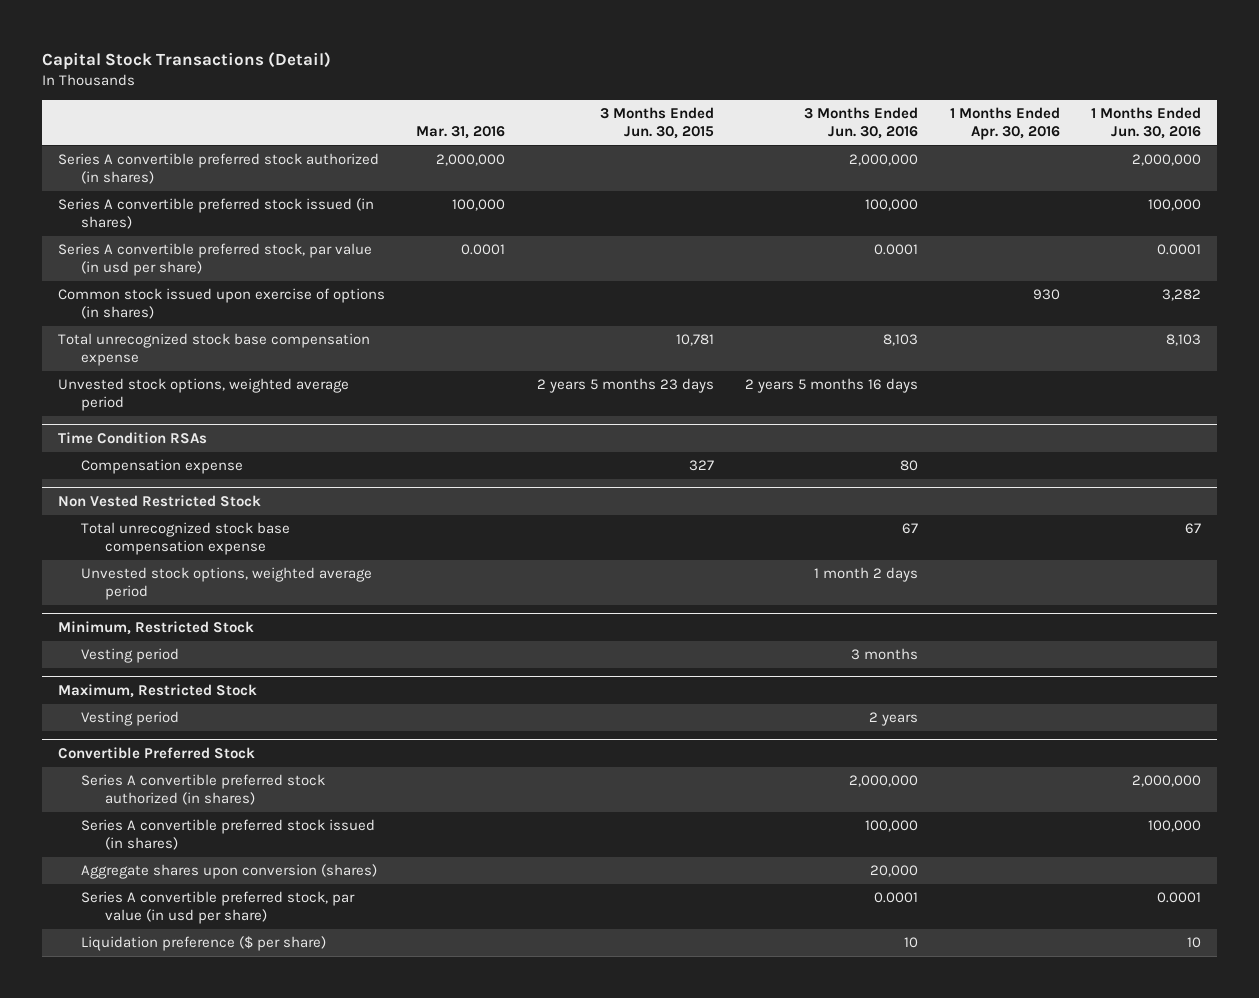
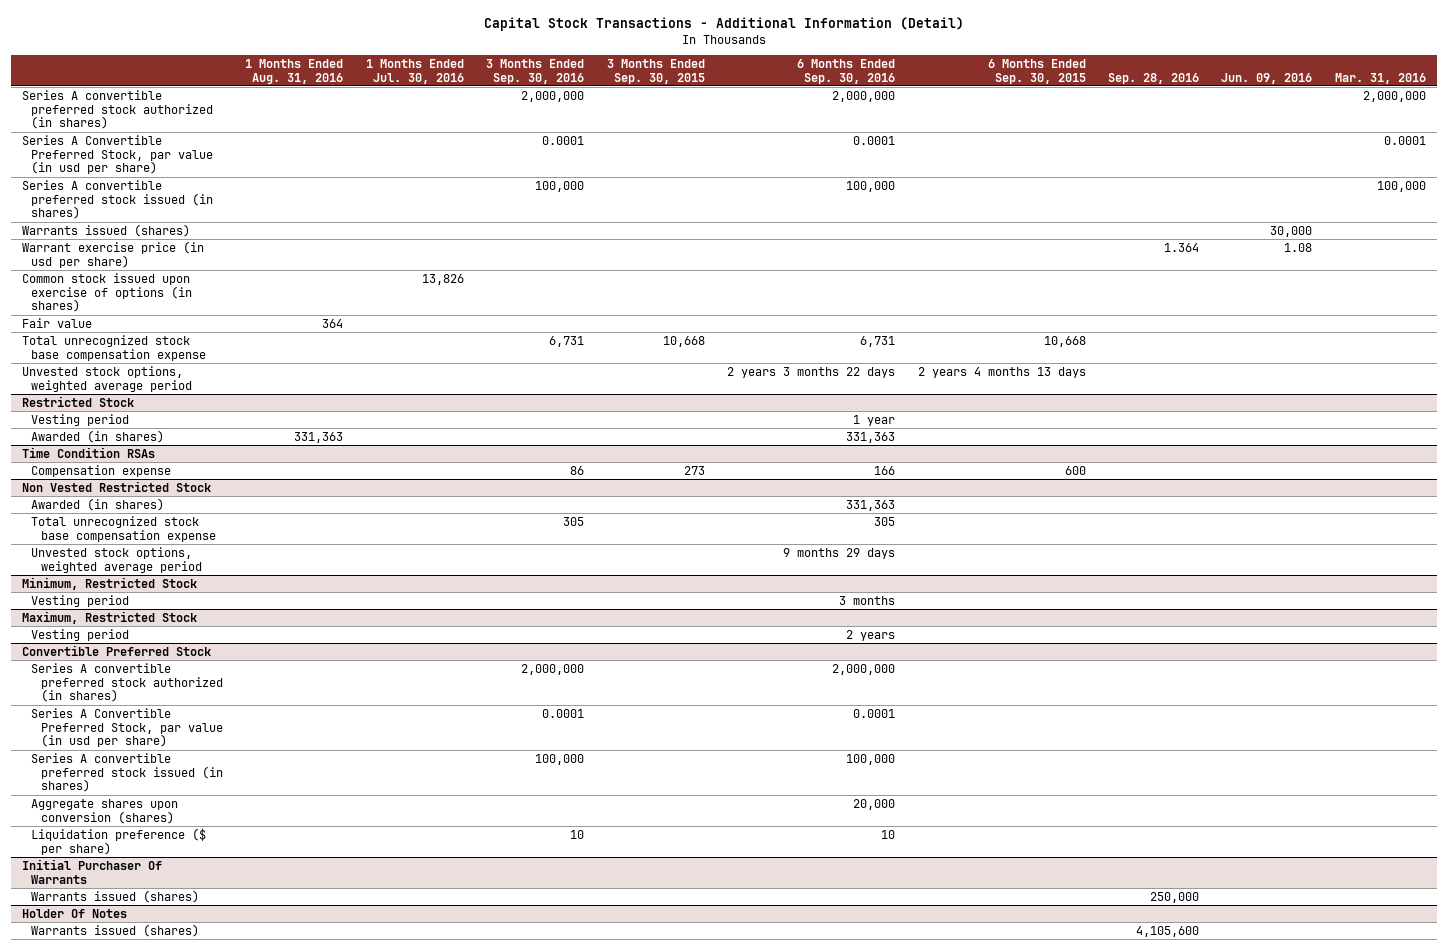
- Capital Stock Transactions (Detail)
+ Capital Stock Transactions - Additional Information (Detail)
- | Mar. 31, 2016 | 3 Months Ended Jun. 30, 2015 | 3 Months Ended Jun. 30, 2016 | 1 Months Ended Apr. 30, 2016 | 1 Months Ended Jun. 30, 2016
+ | 1 Months Ended Aug. 31, 2016 | 1 Months Ended Jul. 30, 2016 | 3 Months Ended Sep. 30, 2016 | 3 Months Ended Sep. 30, 2015 | 6 Months Ended Sep. 30, 2016 | 6 Months Ended Sep. 30, 2015 | Sep. 28, 2016 | Jun. 09, 2016 | Mar. 31, 2016
+ Series A Convertible Preferred Stock, par value (in usd per share) | | | 0.0001 | | 0.0001 | | | | 0.0001
- Series A convertible preferred stock, par value (in usd per share) | 0.0001 | | 0.0001 | | 0.0001
+ Warrants issued (shares) | | | | | | | | 30,000 |
+ Warrant exercise price (in usd per share) | | | | | | | 1.364 | 1.08 |
+ Fair value | 364 | | | | | | | |
+ Restricted Stock
+ Vesting period | | | | | 1 year | | | |
+ Awarded (in shares) | 331,363 | | | | 331,363 | | | |
@ Non Vested Restricted Stock
+ Awarded (in shares) | | | | | 331,363 | | | |
@ Convertible Preferred Stock
+ Series A Convertible Preferred Stock, par value (in usd per share) | | | 0.0001 | | 0.0001 | | | |
- Series A convertible preferred stock, par value (in usd per share) | | | 0.0001 | | 0.0001
+ Initial Purchaser Of Warrants
+ Warrants issued (shares) | | | | | | | 250,000 | |
+ Holder Of Notes
+ Warrants issued (shares) | | | | | | | 4,105,600 | |

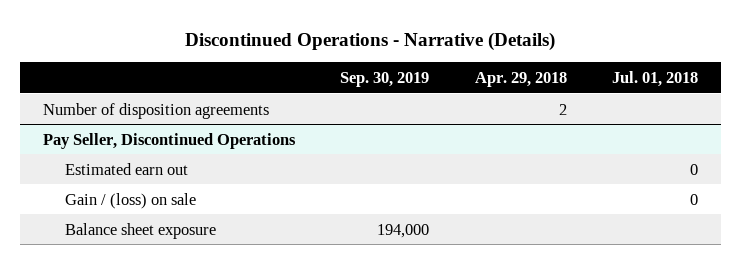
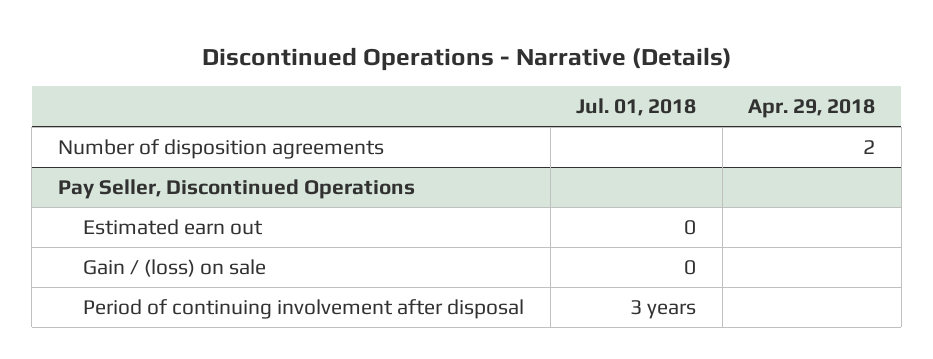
- | Sep. 30, 2019 | Apr. 29, 2018 | Jul. 01, 2018
+ | Jul. 01, 2018 | Apr. 29, 2018
@ Pay Seller, Discontinued Operations
- Balance sheet exposure | 194,000 | |
+ Period of continuing involvement after disposal | 3 years |

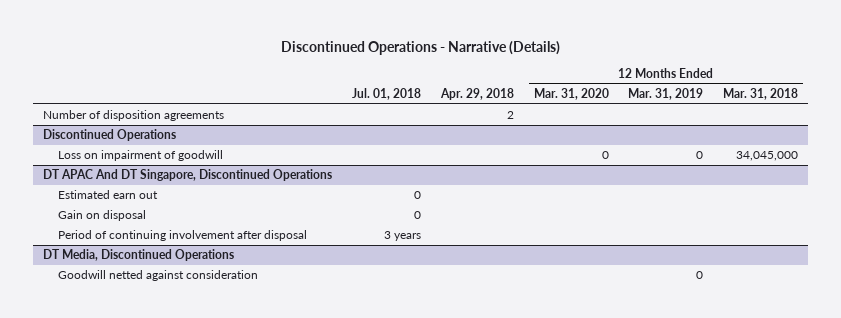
- | Jul. 01, 2018 | Apr. 29, 2018
+ | Jul. 01, 2018 | Apr. 29, 2018 | 12 Months Ended Mar. 31, 2020 | 12 Months Ended Mar. 31, 2019 | 12 Months Ended Mar. 31, 2018
- Pay Seller, Discontinued Operations
- Estimated earn out | 0 |
- Gain / (loss) on sale | 0 |
- Period of continuing involvement after disposal | 3 years |
+ Discontinued Operations
+ Loss on impairment of goodwill | | | 0 | 0 | 34,045,000
+ DT APAC And DT Singapore, Discontinued Operations
+ Estimated earn out | 0 | | | |
+ Gain on disposal | 0 | | | |
+ Period of continuing involvement after disposal | 3 years | | | |
+ DT Media, Discontinued Operations
+ Goodwill netted against consideration | | | | 0 |

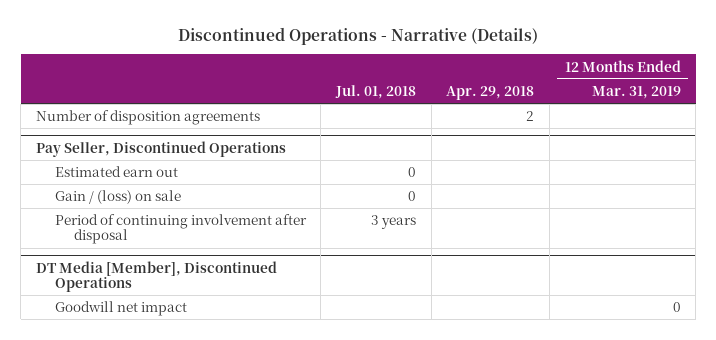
- | Jul. 01, 2018 | Apr. 29, 2018 | 12 Months Ended Mar. 31, 2020 | 12 Months Ended Mar. 31, 2019 | 12 Months Ended Mar. 31, 2018
+ | Jul. 01, 2018 | Apr. 29, 2018 | 12 Months Ended Mar. 31, 2019
- Discontinued Operations
- Loss on impairment of goodwill | | | 0 | 0 | 34,045,000
- DT APAC And DT Singapore, Discontinued Operations
- Estimated earn out | 0 | | | |
- Gain on disposal | 0 | | | |
- Period of continuing involvement after disposal | 3 years | | | |
- DT Media, Discontinued Operations
- Goodwill netted against consideration | | | | 0 |
+ Pay Seller, Discontinued Operations
+ Estimated earn out | 0 | |
+ Gain / (loss) on sale | 0 | |
+ Period of continuing involvement after disposal | 3 years | |
+ DT Media [Member], Discontinued Operations
+ Goodwill net impact | | | 0

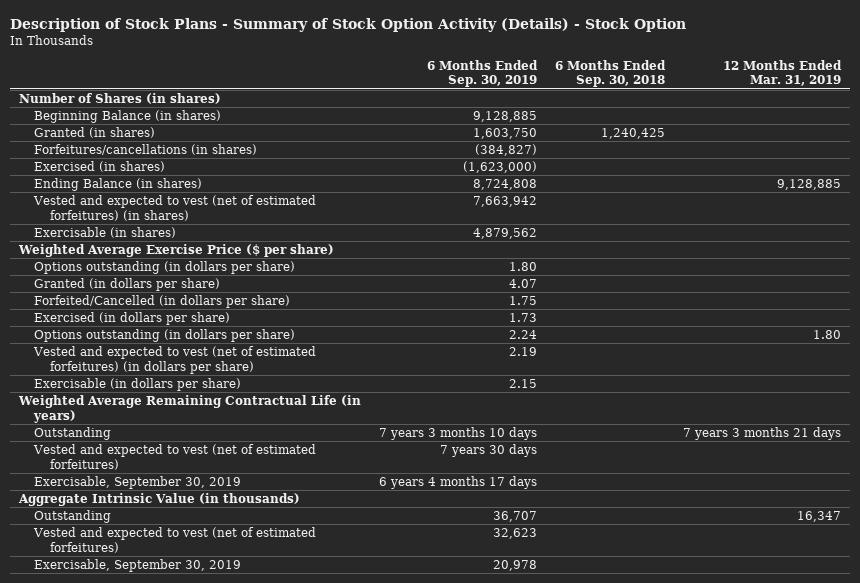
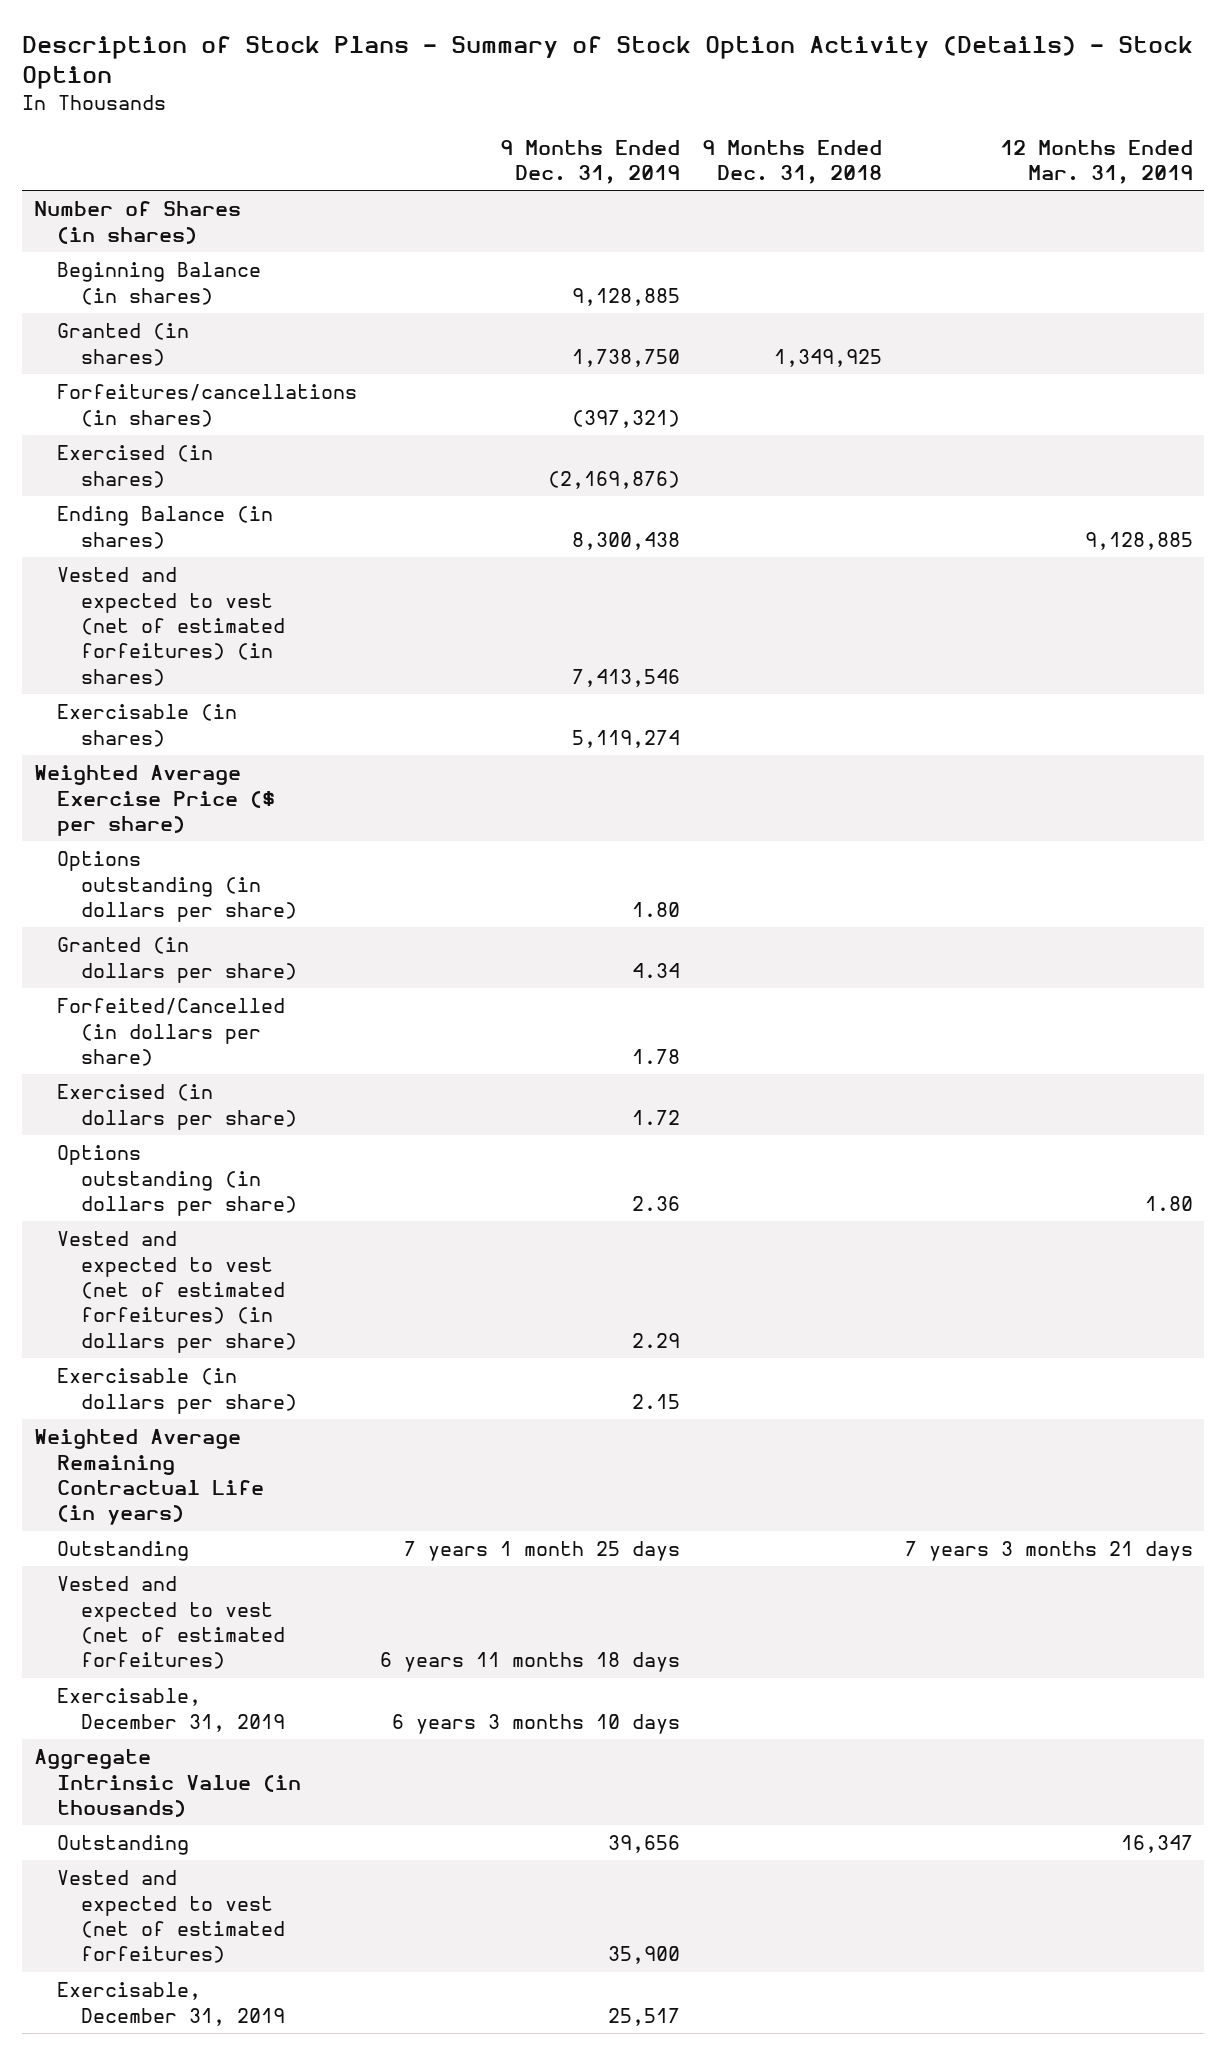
- | 6 Months Ended Sep. 30, 2019 | 6 Months Ended Sep. 30, 2018 | 12 Months Ended Mar. 31, 2019
+ | 9 Months Ended Dec. 31, 2019 | 9 Months Ended Dec. 31, 2018 | 12 Months Ended Mar. 31, 2019
- Exercisable, September 30, 2019 | 6 years 4 months 17 days | |
+ Exercisable, December 31, 2019 | 6 years 3 months 10 days | |
- Exercisable, September 30, 2019 | 20,978 | |
+ Exercisable, December 31, 2019 | 25,517 | |

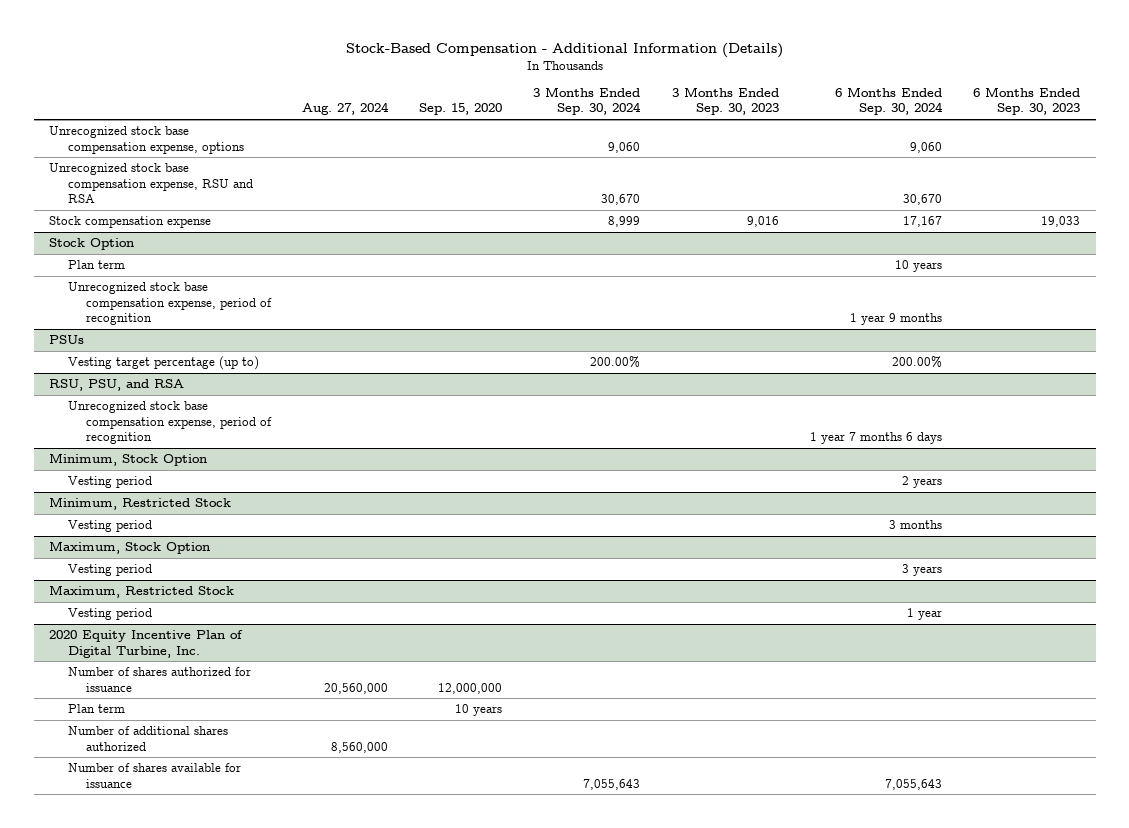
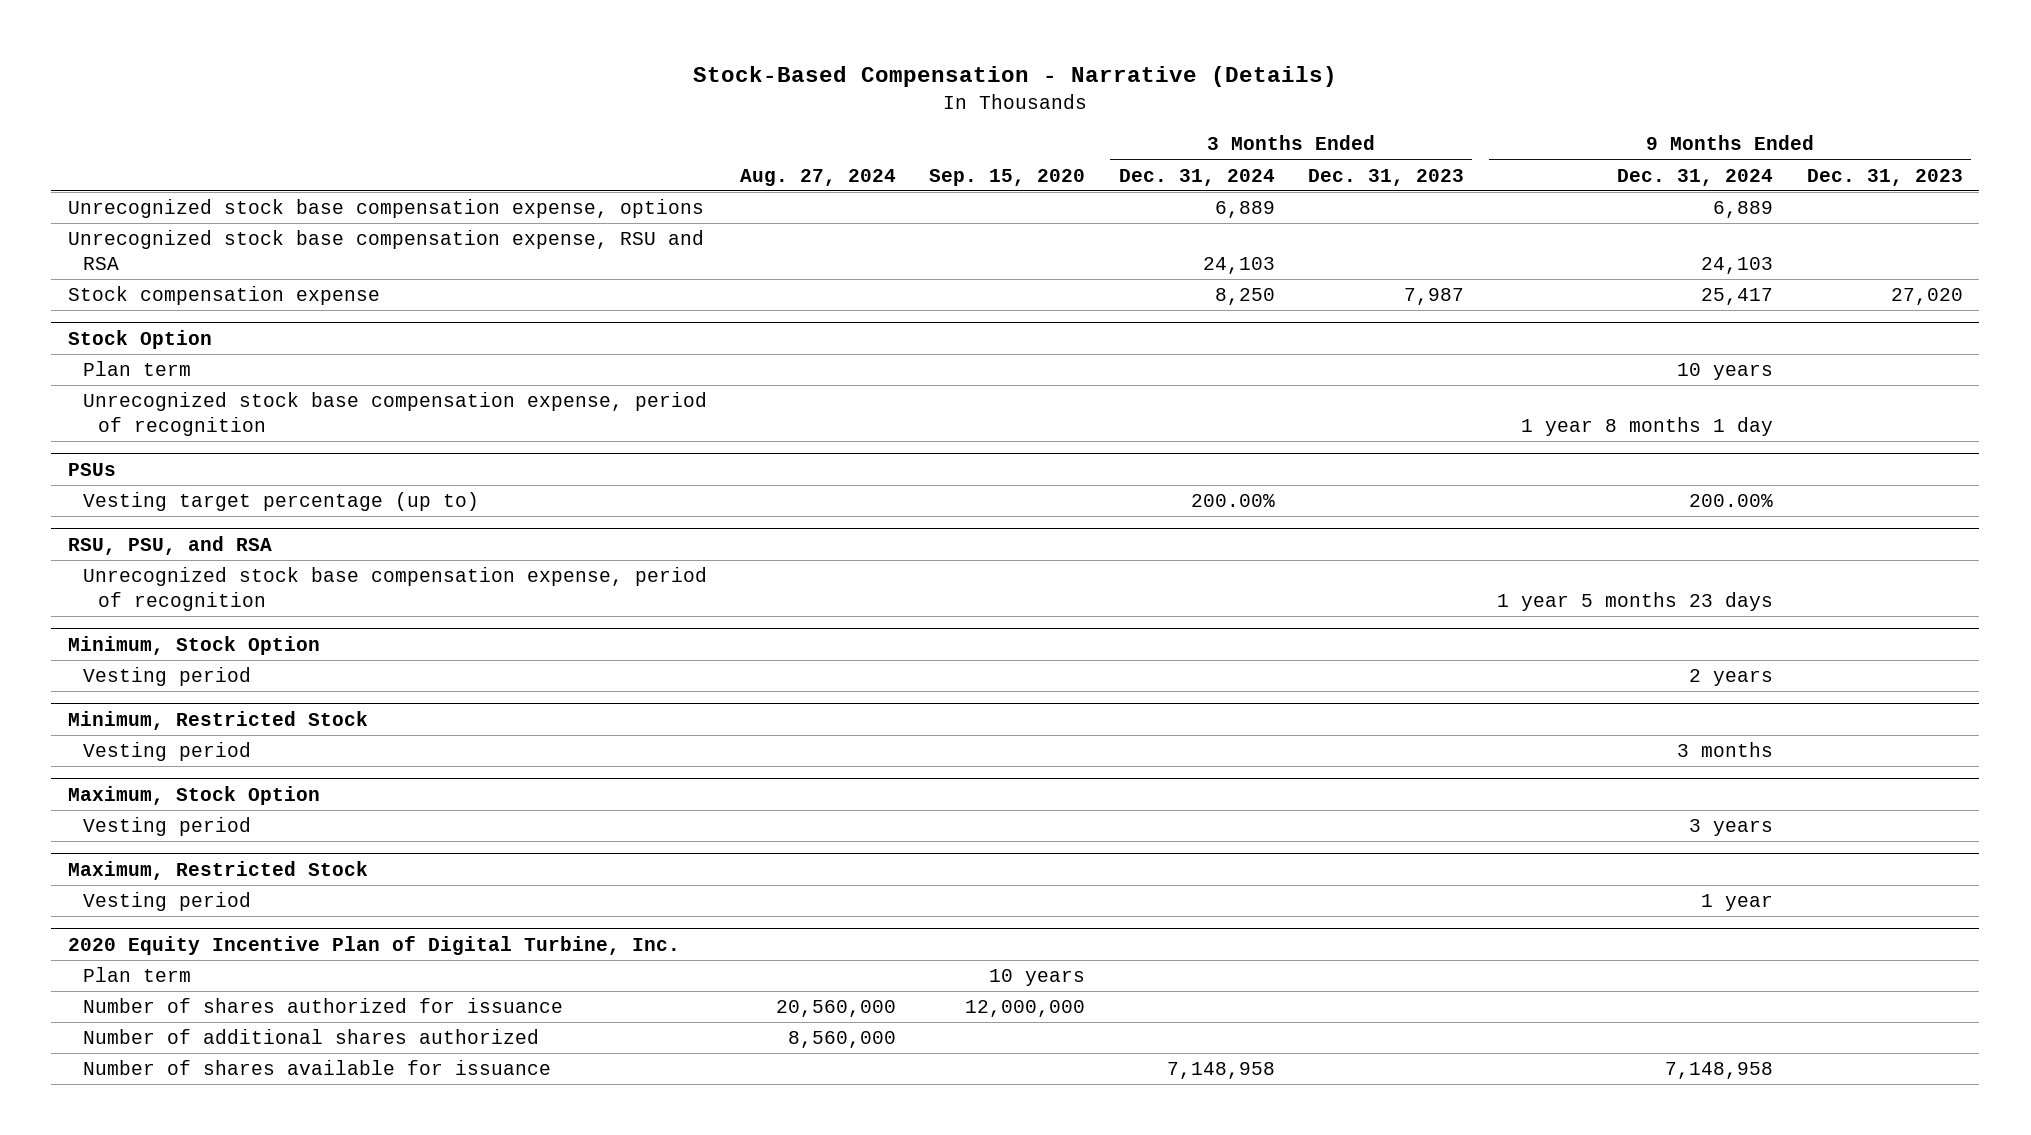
- Stock-Based Compensation - Additional Information (Details)
+ Stock-Based Compensation - Narrative (Details)
- | Aug. 27, 2024 | Sep. 15, 2020 | 3 Months Ended Sep. 30, 2024 | 3 Months Ended Sep. 30, 2023 | 6 Months Ended Sep. 30, 2024 | 6 Months Ended Sep. 30, 2023
+ | Aug. 27, 2024 | Sep. 15, 2020 | 3 Months Ended Dec. 31, 2024 | 3 Months Ended Dec. 31, 2023 | 9 Months Ended Dec. 31, 2024 | 9 Months Ended Dec. 31, 2023
@ 2020 Equity Incentive Plan of Digital Turbine, Inc.
moved down: Number of shares authorized for issuance | 20,560,000 | 12,000,000 | | | |

